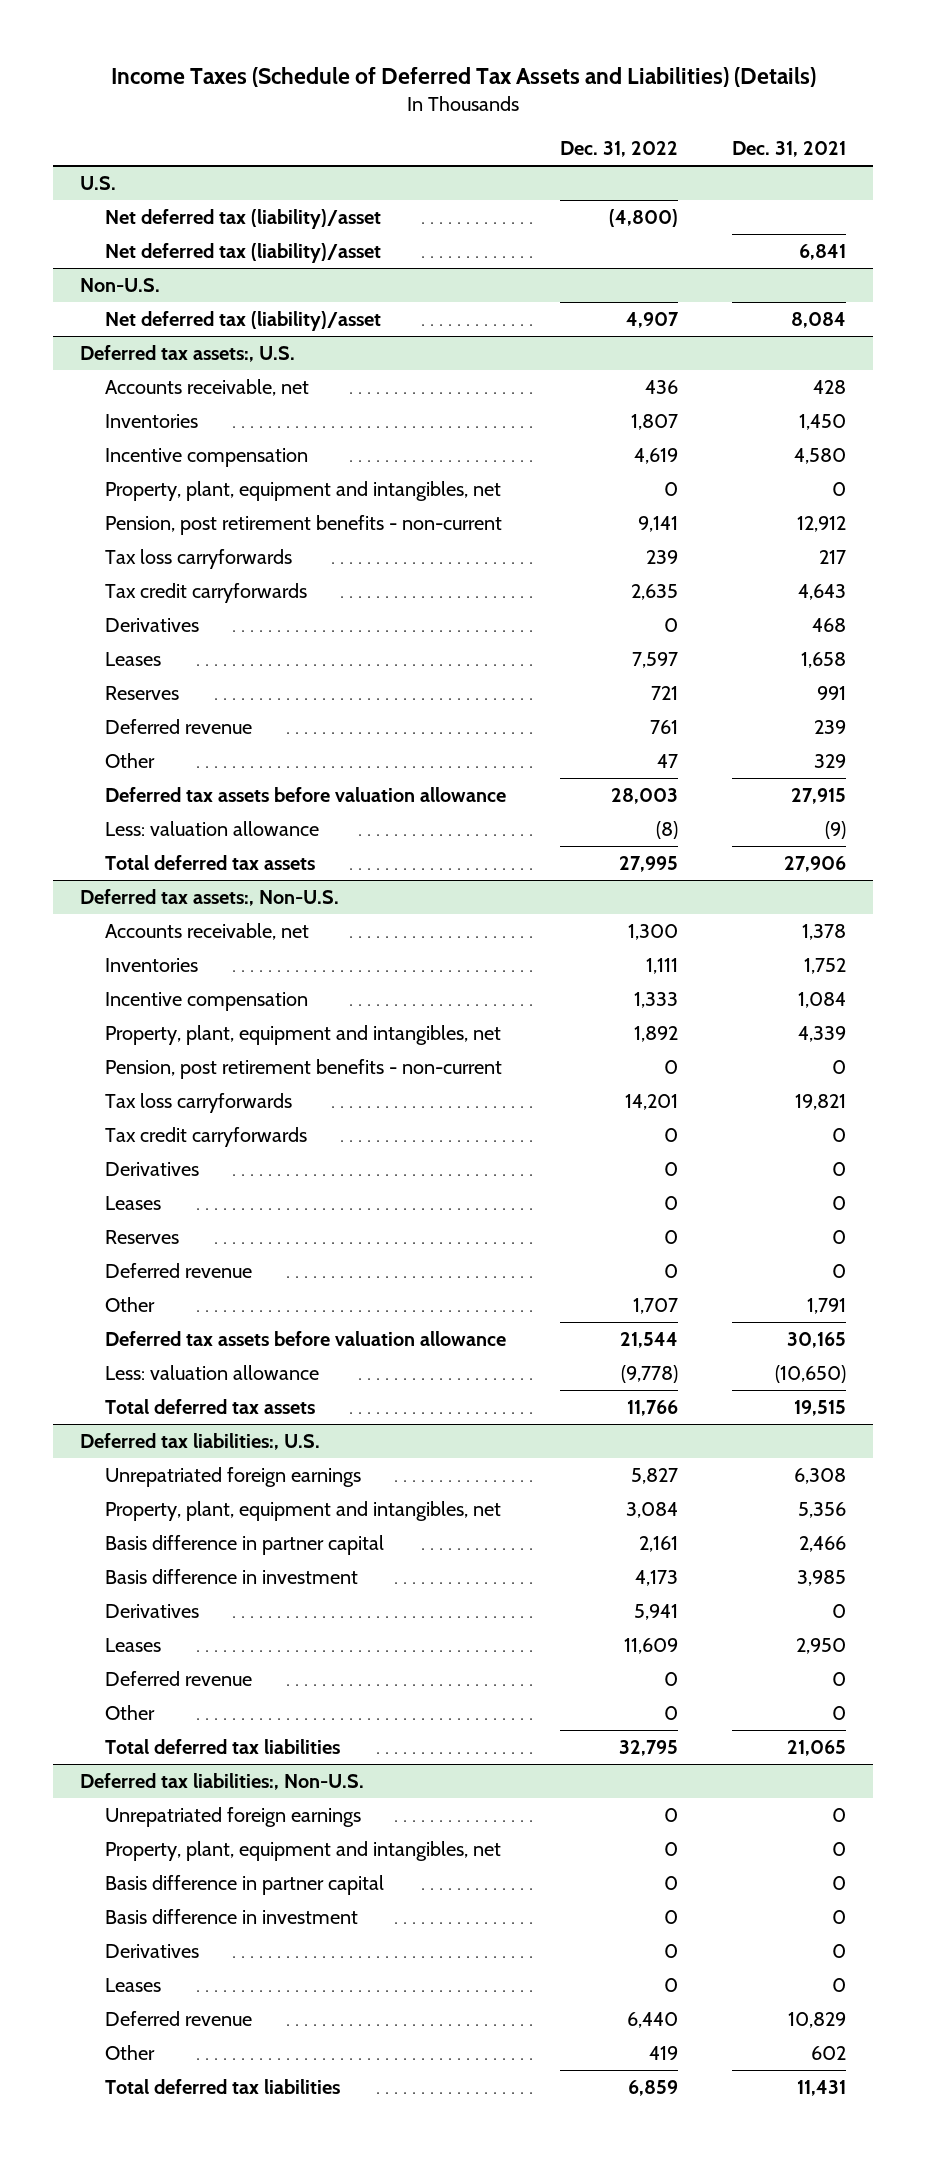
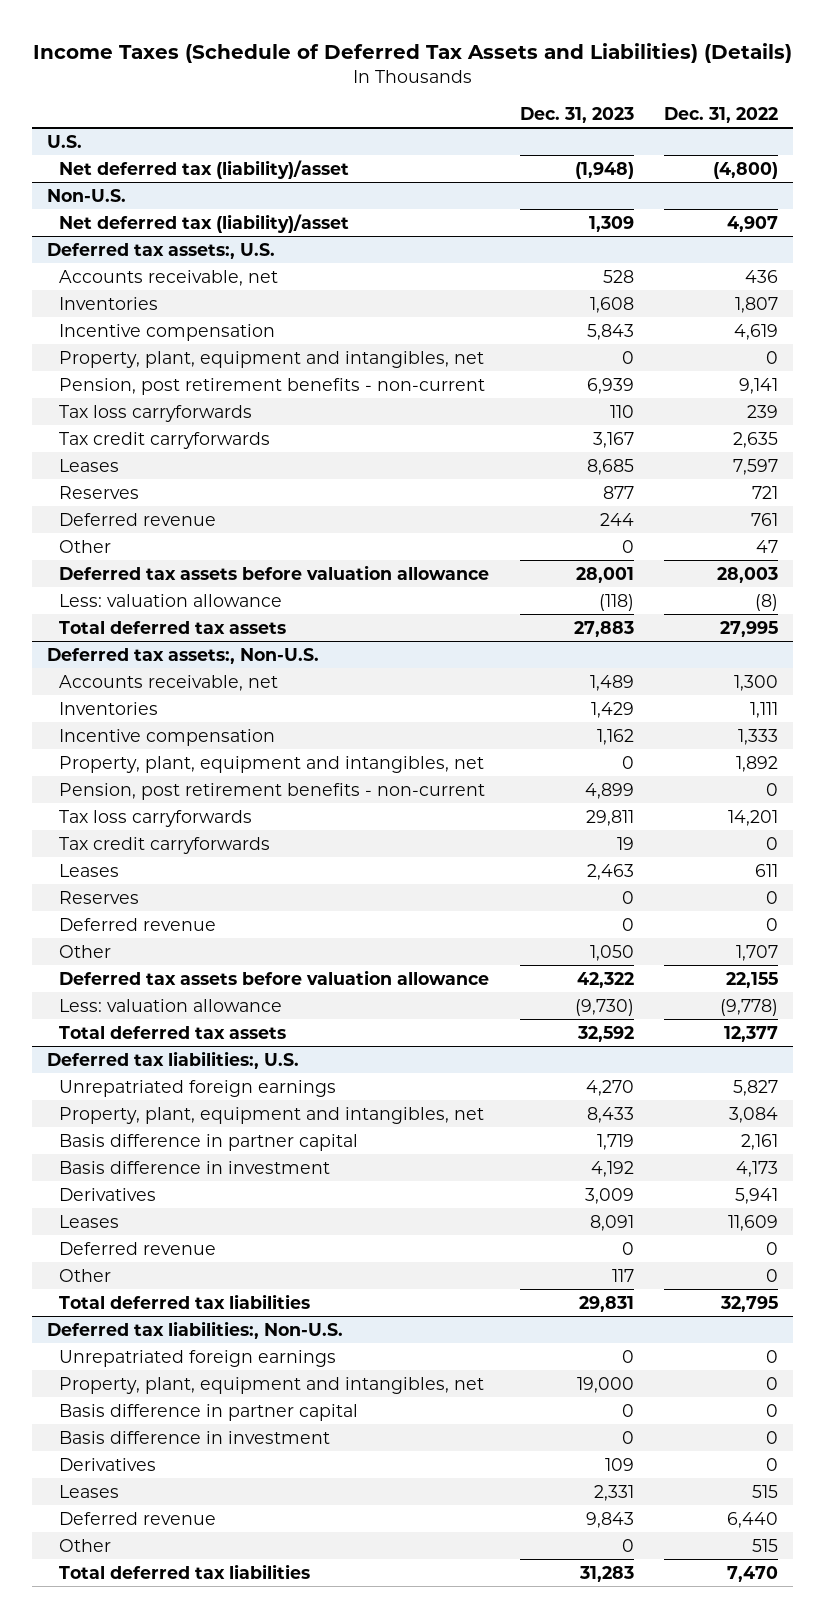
- | Dec. 31, 2022 | Dec. 31, 2021
+ | Dec. 31, 2023 | Dec. 31, 2022
@ U.S.
- Net deferred tax (liability)/asset | | 6,841
@ Deferred tax assets:, U.S.
- Derivatives | 0 | 468
@ Deferred tax assets:, Non-U.S.
- Derivatives | 0 | 0
- Leases | 0 | 0
+ Leases | 2,463 | 611
- Deferred tax assets before valuation allowance | 21,544 | 30,165
+ Deferred tax assets before valuation allowance | 42,322 | 22,155
- Total deferred tax assets | 11,766 | 19,515
+ Total deferred tax assets | 32,592 | 12,377
@ Deferred tax liabilities:, Non-U.S.
- Leases | 0 | 0
+ Leases | 2,331 | 515
- Other | 419 | 602
- Total deferred tax liabilities | 6,859 | 11,431
+ Other | 0 | 515
+ Total deferred tax liabilities | 31,283 | 7,470

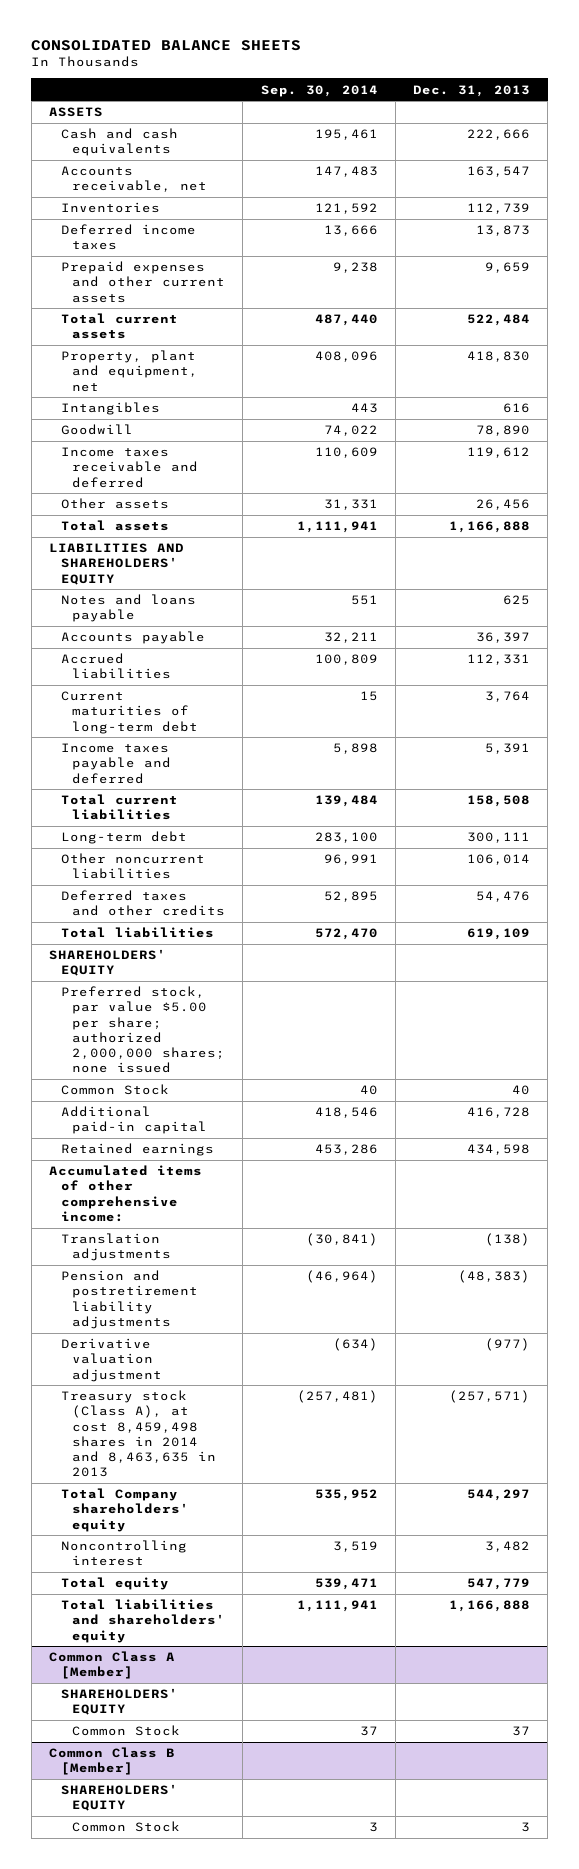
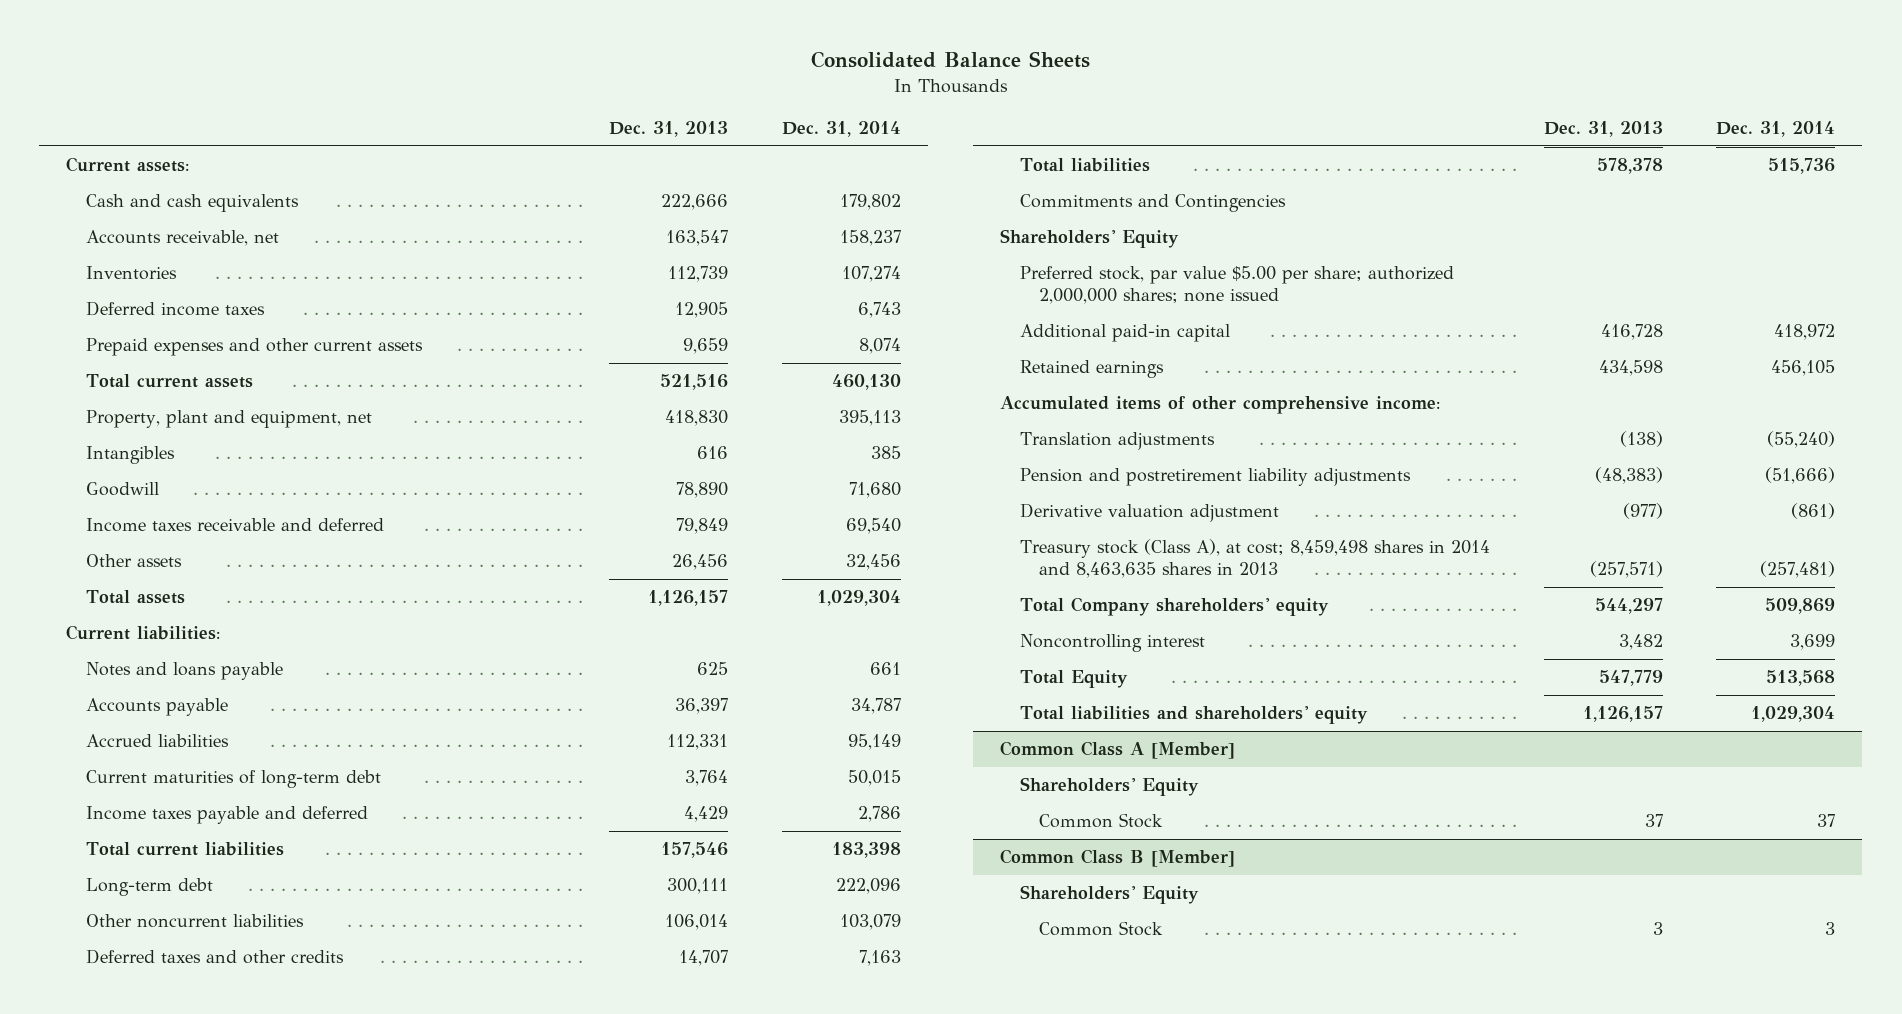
- CONSOLIDATED BALANCE SHEETS
+ Consolidated Balance Sheets
- | Sep. 30, 2014 | Dec. 31, 2013
+ | Dec. 31, 2013 | Dec. 31, 2014
- ASSETS
+ Current assets:
- Deferred income taxes | 13,666 | 13,873
+ Deferred income taxes | 12,905 | 6,743
- Total current assets | 487,440 | 522,484
+ Total current assets | 521,516 | 460,130
- Income taxes receivable and deferred | 110,609 | 119,612
+ Income taxes receivable and deferred | 79,849 | 69,540
- Total assets | 1,111,941 | 1,166,888
- LIABILITIES AND SHAREHOLDERS' EQUITY
+ Total assets | 1,126,157 | 1,029,304
+ Current liabilities:
- Income taxes payable and deferred | 5,898 | 5,391
- Total current liabilities | 139,484 | 158,508
+ Income taxes payable and deferred | 4,429 | 2,786
+ Total current liabilities | 157,546 | 183,398
- Deferred taxes and other credits | 52,895 | 54,476
- Total liabilities | 572,470 | 619,109
- SHAREHOLDERS' EQUITY
+ Deferred taxes and other credits | 14,707 | 7,163
+ Total liabilities | 578,378 | 515,736
+ Commitments and Contingencies
+ Shareholders' Equity
- Common Stock | 40 | 40
- Treasury stock (Class A), at cost 8,459,498 shares in 2014 and 8,463,635 in 2013 | (257,481) | (257,571)
+ Treasury stock (Class A), at cost; 8,459,498 shares in 2014 and 8,463,635 shares in 2013 | (257,571) | (257,481)
- Total equity | 539,471 | 547,779
- Total liabilities and shareholders' equity | 1,111,941 | 1,166,888
+ Total Equity | 547,779 | 513,568
+ Total liabilities and shareholders' equity | 1,126,157 | 1,029,304
@ Common Class A [Member]
- SHAREHOLDERS' EQUITY
+ Shareholders' Equity
@ Common Class B [Member]
- SHAREHOLDERS' EQUITY
+ Shareholders' Equity

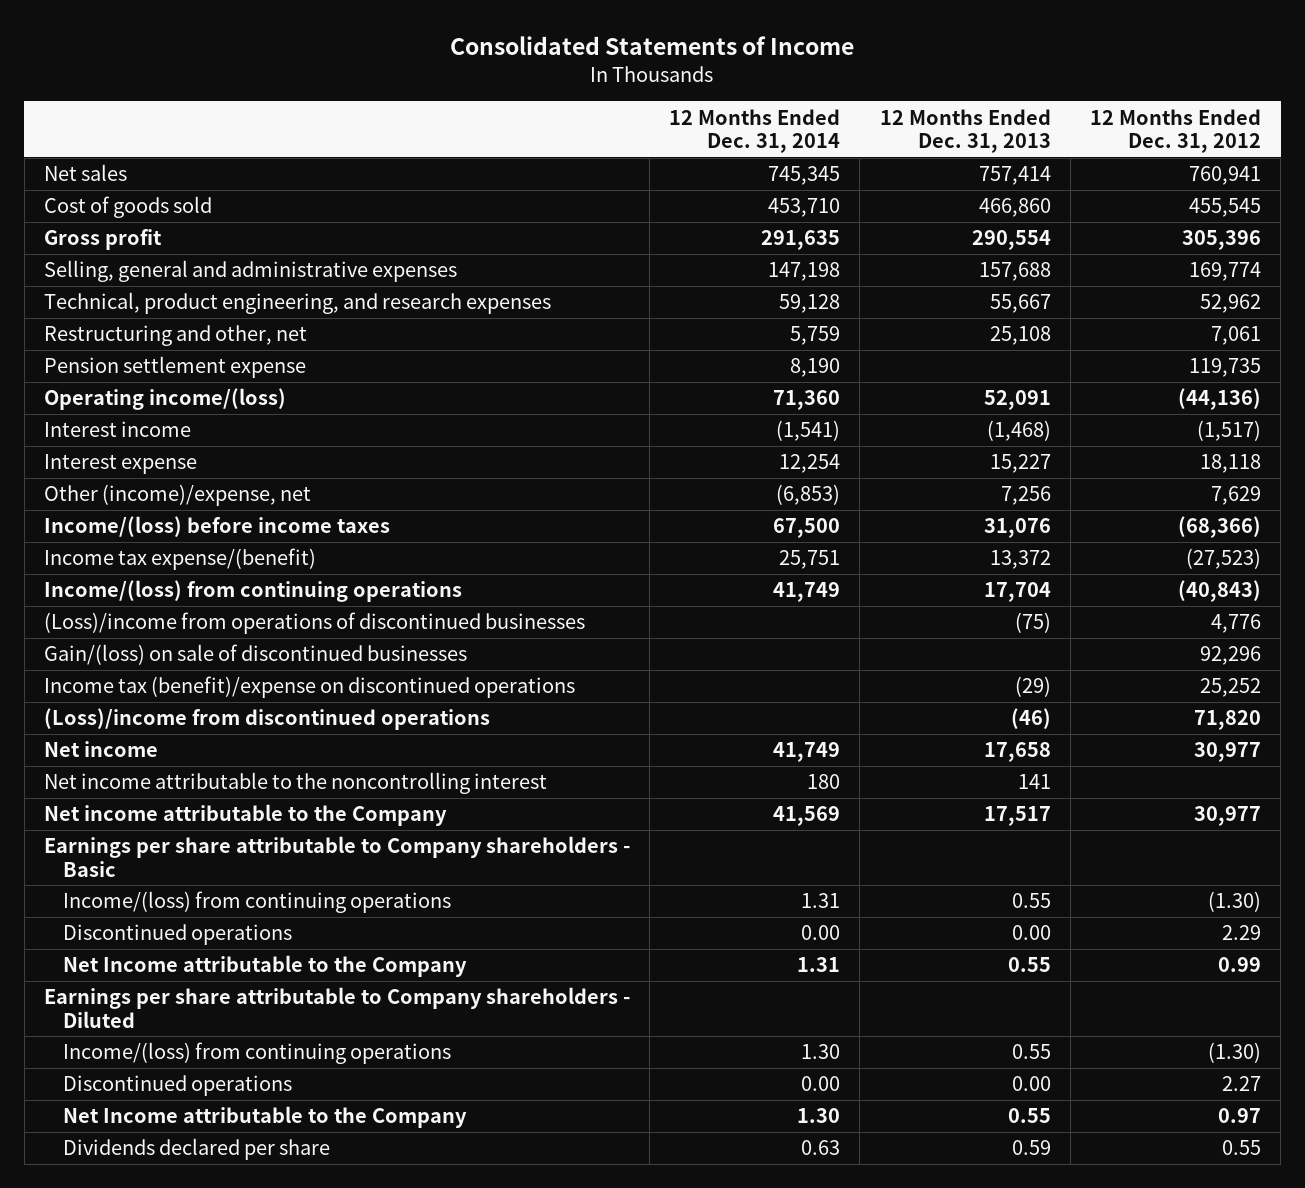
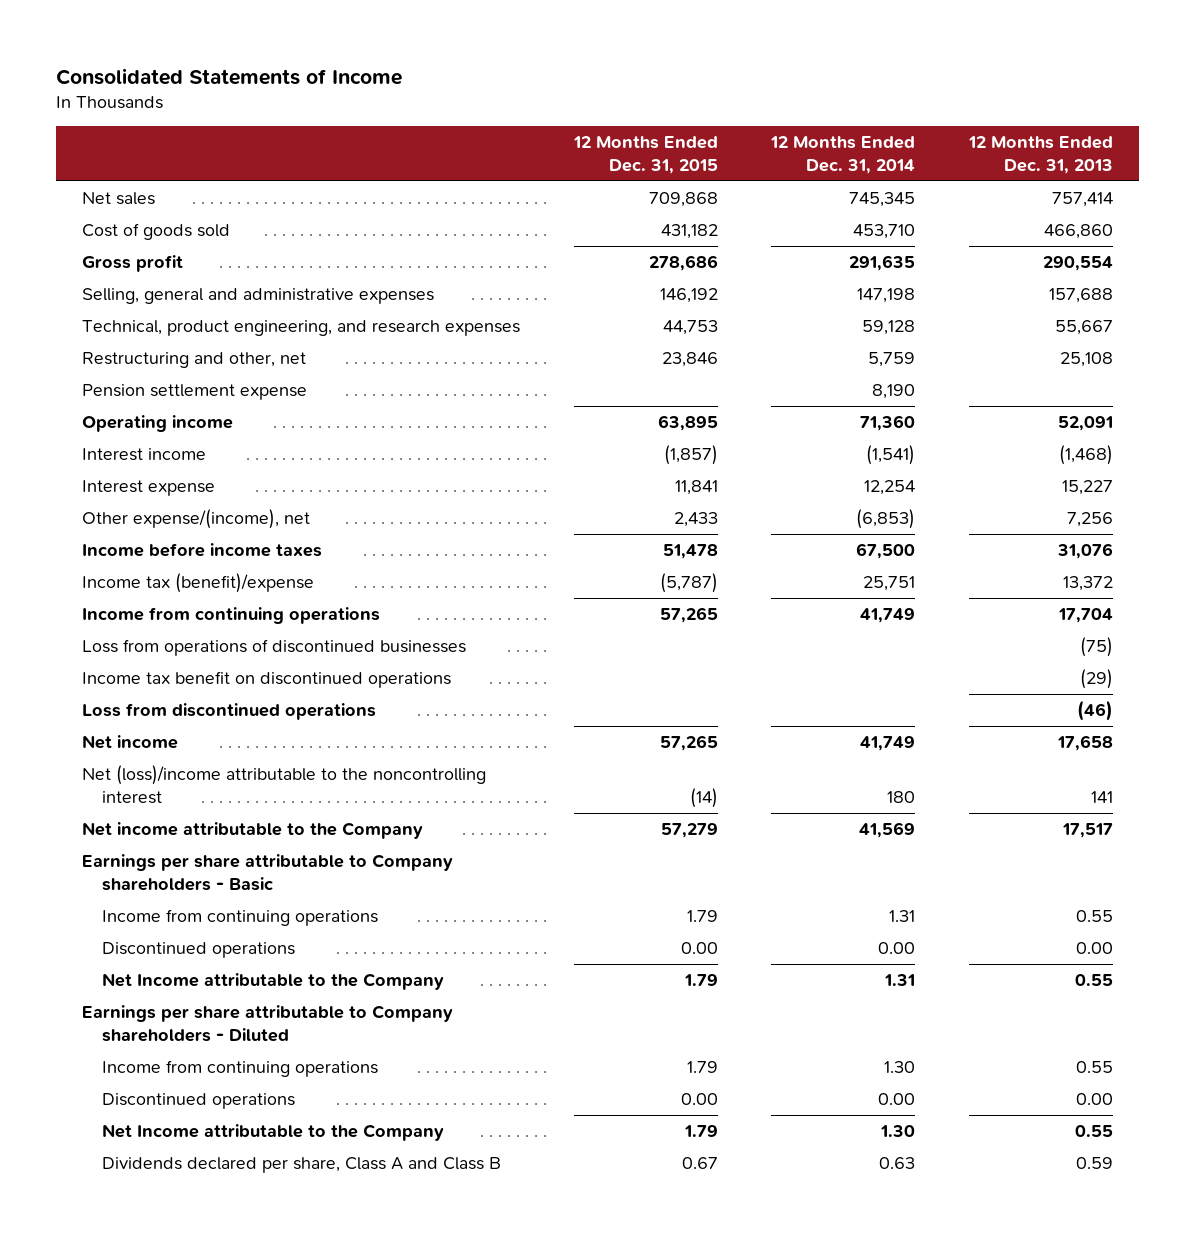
- | 12 Months Ended Dec. 31, 2014 | 12 Months Ended Dec. 31, 2013 | 12 Months Ended Dec. 31, 2012
+ | 12 Months Ended Dec. 31, 2015 | 12 Months Ended Dec. 31, 2014 | 12 Months Ended Dec. 31, 2013
- Operating income/(loss) | 71,360 | 52,091 | (44,136)
+ Operating income | 63,895 | 71,360 | 52,091
- Other (income)/expense, net | (6,853) | 7,256 | 7,629
- Income/(loss) before income taxes | 67,500 | 31,076 | (68,366)
- Income tax expense/(benefit) | 25,751 | 13,372 | (27,523)
- Income/(loss) from continuing operations | 41,749 | 17,704 | (40,843)
- (Loss)/income from operations of discontinued businesses | | (75) | 4,776
- Gain/(loss) on sale of discontinued businesses | | | 92,296
- Income tax (benefit)/expense on discontinued operations | | (29) | 25,252
- (Loss)/income from discontinued operations | | (46) | 71,820
+ Other expense/(income), net | 2,433 | (6,853) | 7,256
+ Income before income taxes | 51,478 | 67,500 | 31,076
+ Income tax (benefit)/expense | (5,787) | 25,751 | 13,372
+ Income from continuing operations | 57,265 | 41,749 | 17,704
+ Loss from operations of discontinued businesses | | | (75)
+ Income tax benefit on discontinued operations | | | (29)
+ Loss from discontinued operations | | | (46)
- Net income attributable to the noncontrolling interest | 180 | 141 |
+ Net (loss)/income attributable to the noncontrolling interest | (14) | 180 | 141
- Income/(loss) from continuing operations | 1.31 | 0.55 | (1.30)
+ Income from continuing operations | 1.79 | 1.31 | 0.55
- Income/(loss) from continuing operations | 1.30 | 0.55 | (1.30)
+ Income from continuing operations | 1.79 | 1.30 | 0.55
- Dividends declared per share | 0.63 | 0.59 | 0.55
+ Dividends declared per share, Class A and Class B | 0.67 | 0.63 | 0.59

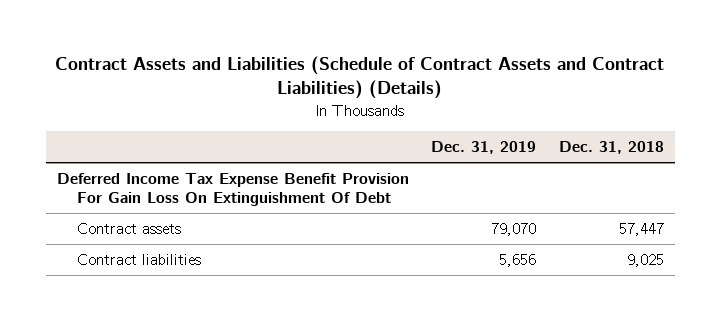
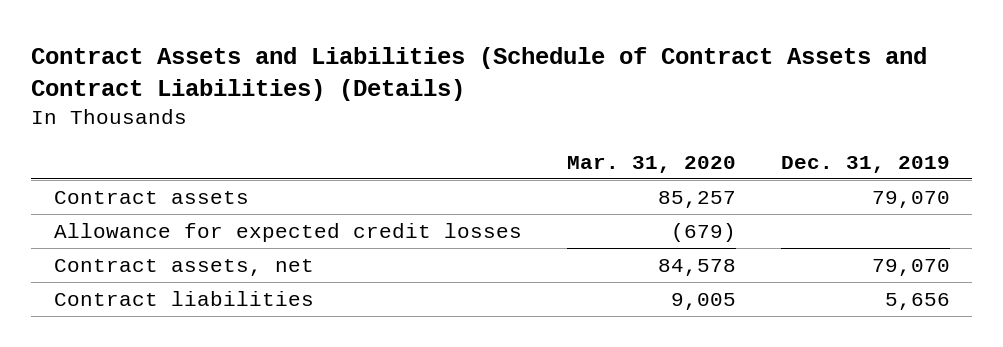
- | Dec. 31, 2019 | Dec. 31, 2018
+ | Mar. 31, 2020 | Dec. 31, 2019
- Deferred Income Tax Expense Benefit Provision For Gain Loss On Extinguishment Of Debt
+ Allowance for expected credit losses | (679) |
+ Contract assets, net | 84,578 | 79,070

